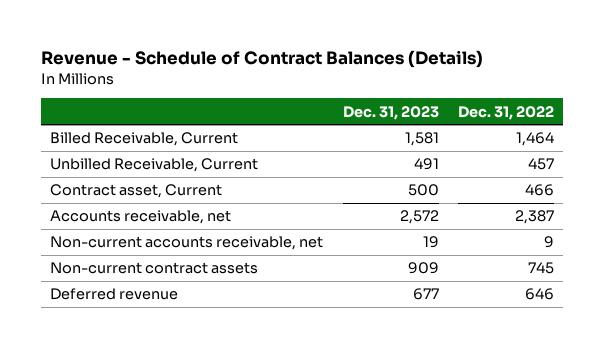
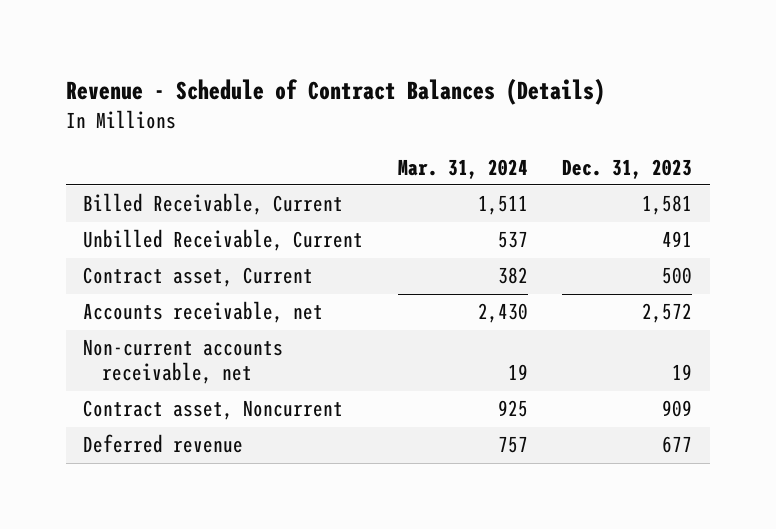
- | Dec. 31, 2023 | Dec. 31, 2022
+ | Mar. 31, 2024 | Dec. 31, 2023
- Non-current contract assets | 909 | 745
+ Contract asset, Noncurrent | 925 | 909

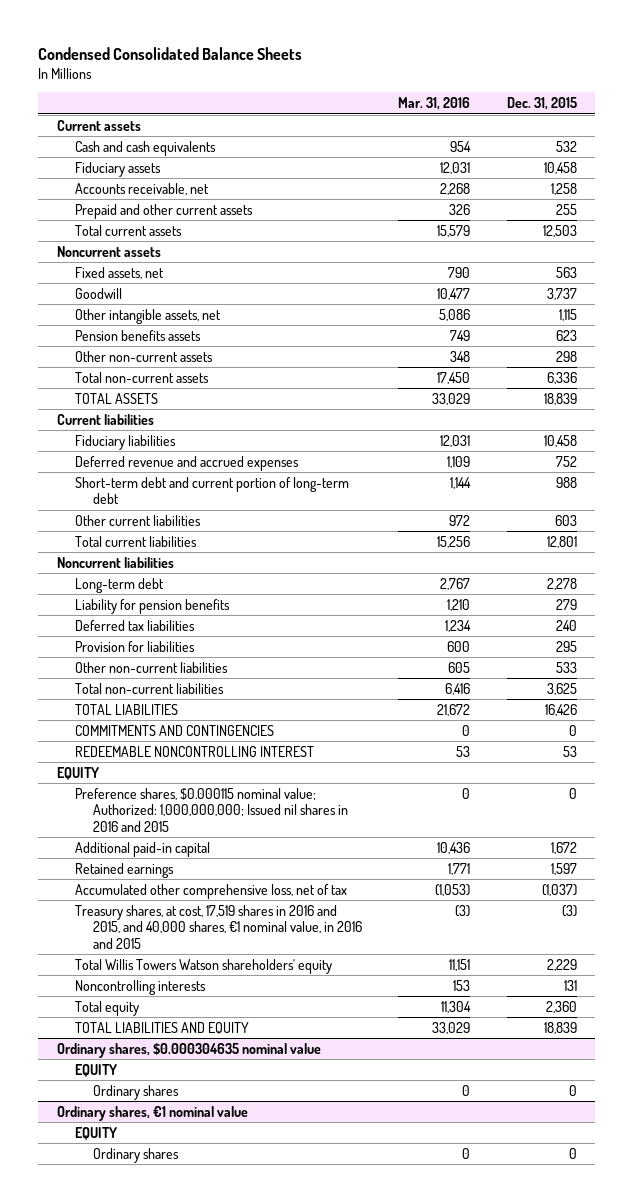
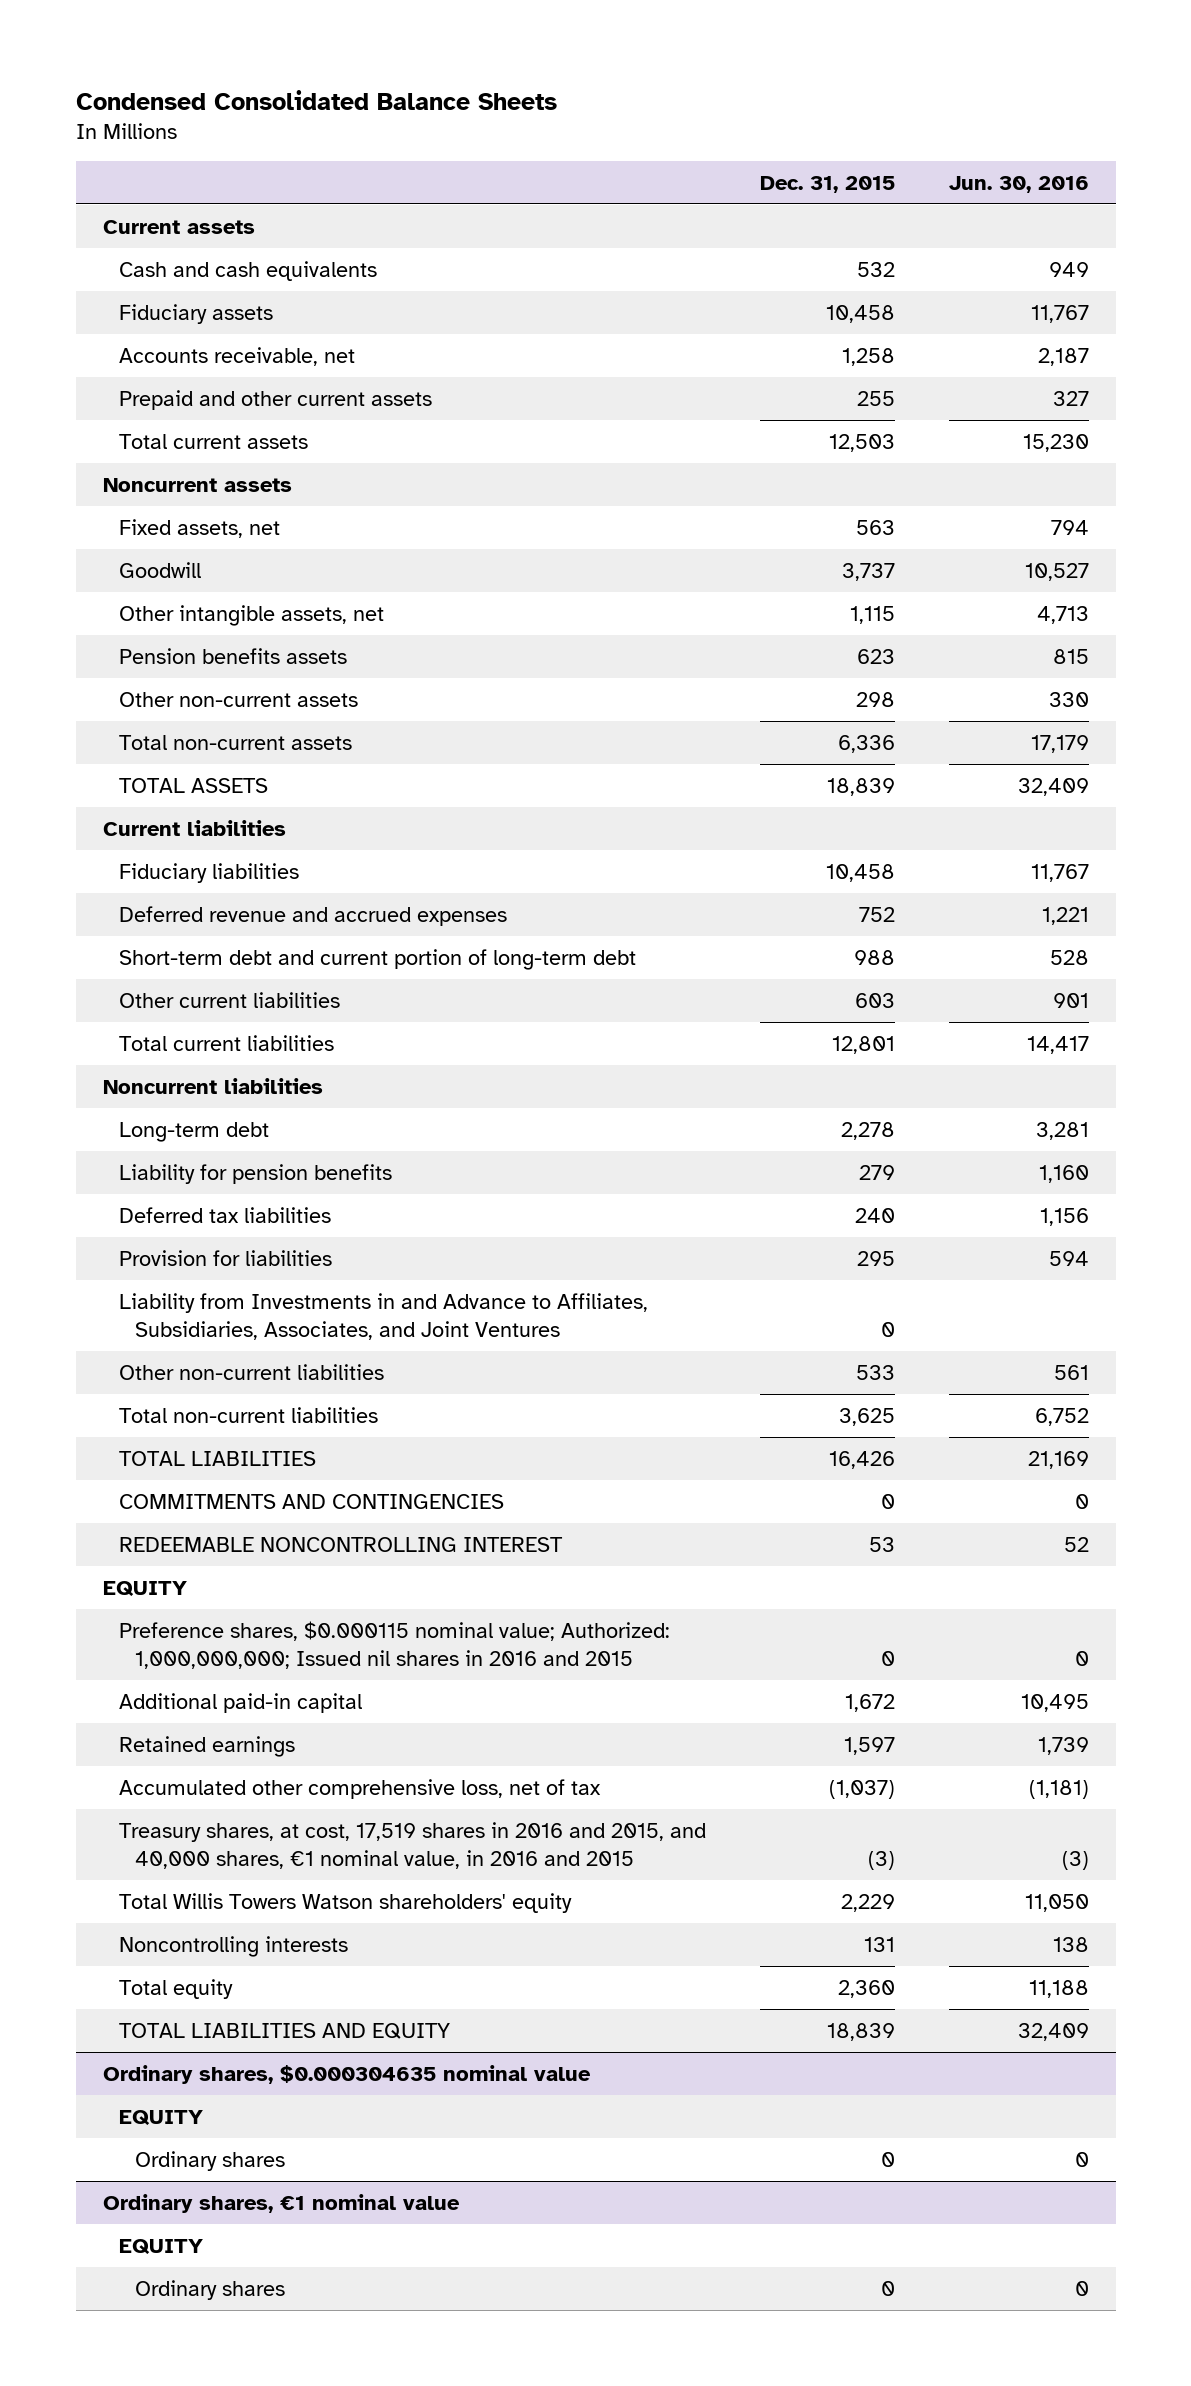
- | Mar. 31, 2016 | Dec. 31, 2015
+ | Dec. 31, 2015 | Jun. 30, 2016
+ Liability from Investments in and Advance to Affiliates, Subsidiaries, Associates, and Joint Ventures | 0 |

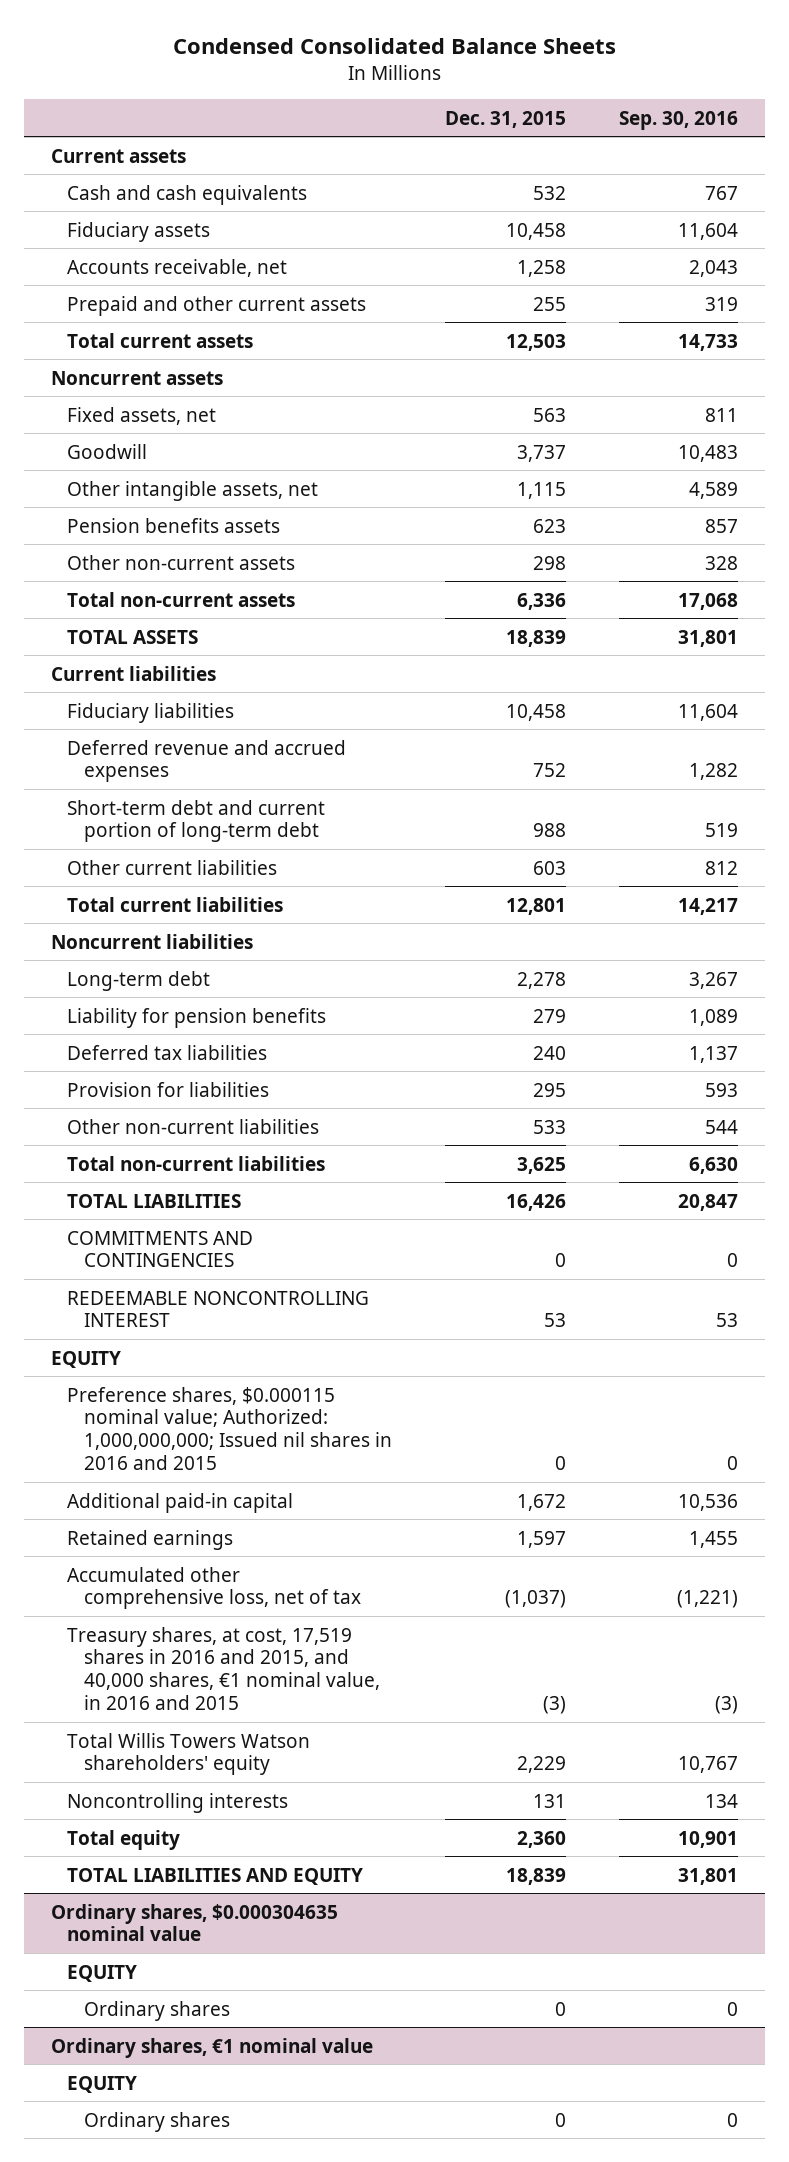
- | Dec. 31, 2015 | Jun. 30, 2016
+ | Dec. 31, 2015 | Sep. 30, 2016
- Liability from Investments in and Advance to Affiliates, Subsidiaries, Associates, and Joint Ventures | 0 |

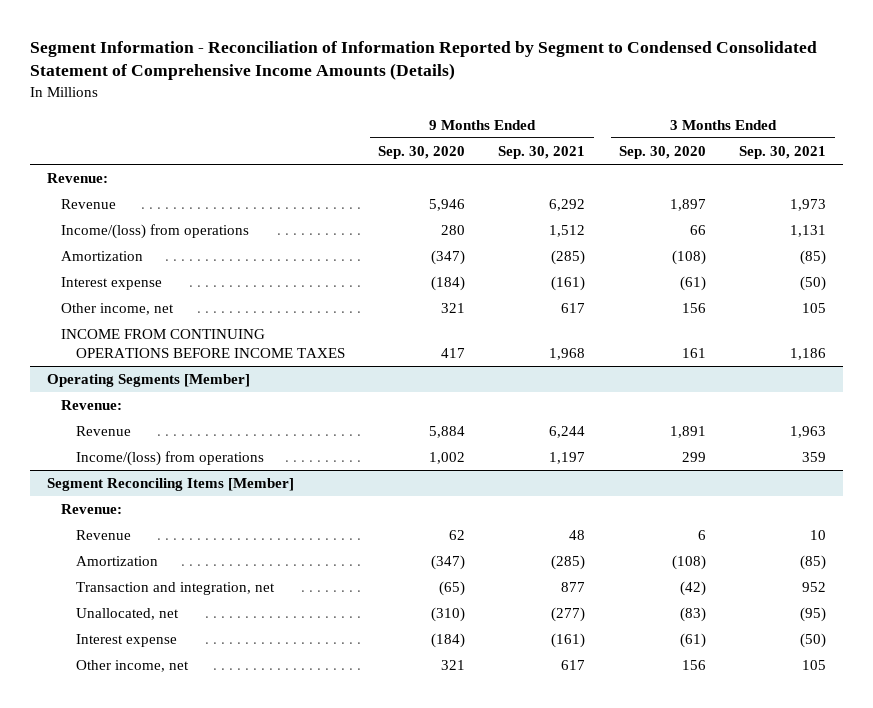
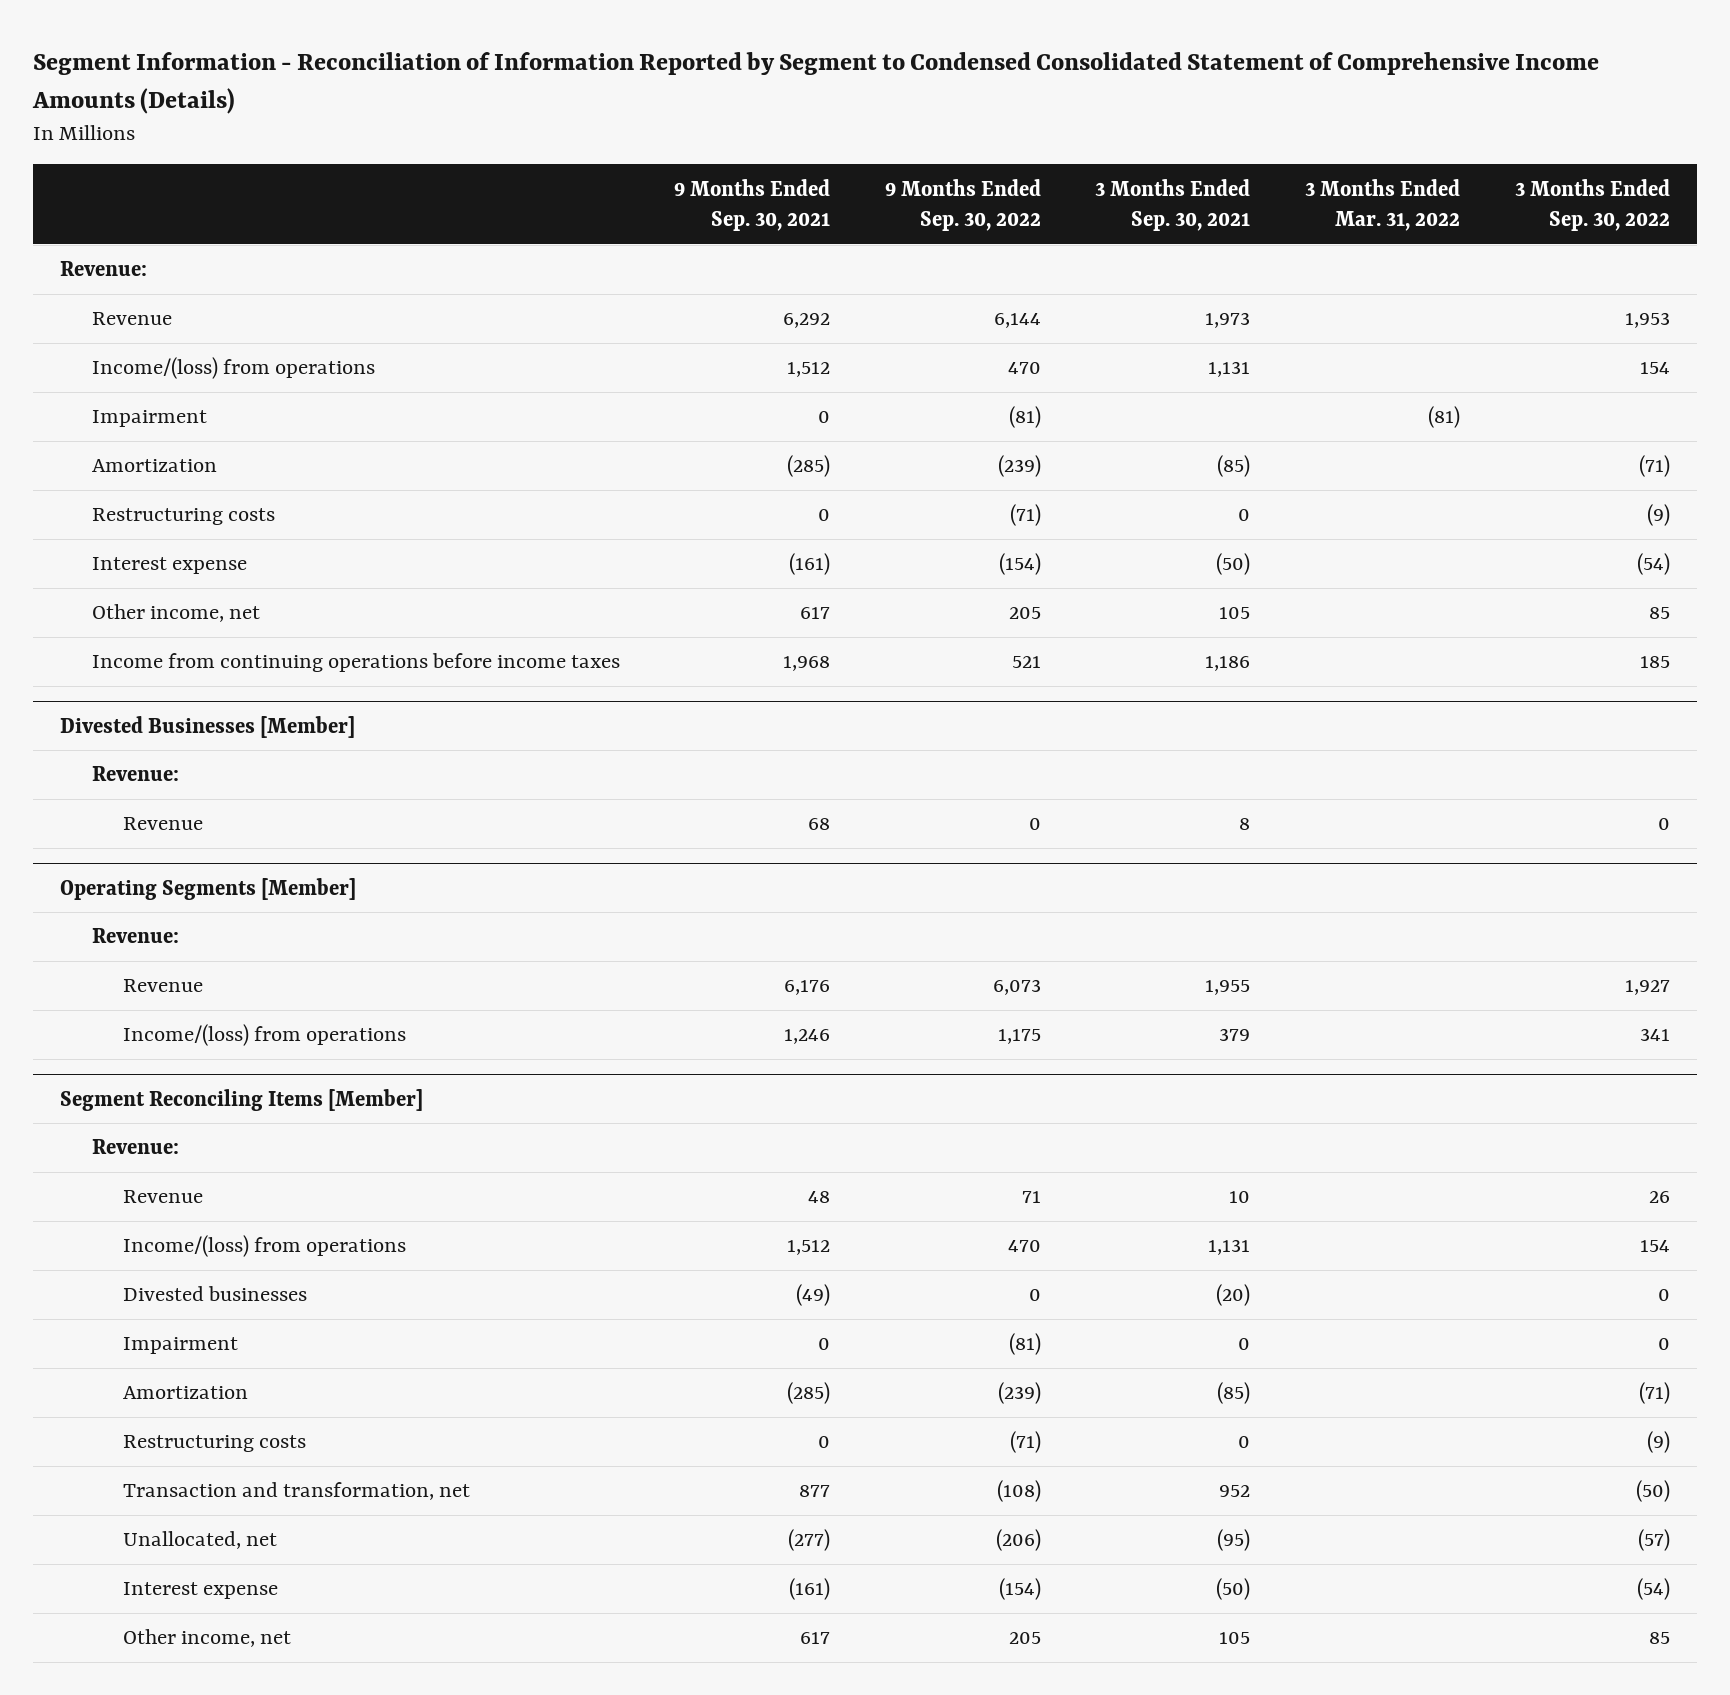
- | 9 Months Ended Sep. 30, 2020 | 9 Months Ended Sep. 30, 2021 | 3 Months Ended Sep. 30, 2020 | 3 Months Ended Sep. 30, 2021
+ | 9 Months Ended Sep. 30, 2021 | 9 Months Ended Sep. 30, 2022 | 3 Months Ended Sep. 30, 2021 | 3 Months Ended Mar. 31, 2022 | 3 Months Ended Sep. 30, 2022
+ Impairment | 0 | (81) | | (81) |
+ Restructuring costs | 0 | (71) | 0 | | (9)
- INCOME FROM CONTINUING OPERATIONS BEFORE INCOME TAXES | 417 | 1,968 | 161 | 1,186
+ Income from continuing operations before income taxes | 1,968 | 521 | 1,186 | | 185
+ Divested Businesses [Member]
+ Revenue:
+ Revenue | 68 | 0 | 8 | | 0
@ Operating Segments [Member]
- Revenue | 5,884 | 6,244 | 1,891 | 1,963
- Income/(loss) from operations | 1,002 | 1,197 | 299 | 359
+ Revenue | 6,176 | 6,073 | 1,955 | | 1,927
+ Income/(loss) from operations | 1,246 | 1,175 | 379 | | 341
@ Segment Reconciling Items [Member]
+ Income/(loss) from operations | 1,512 | 470 | 1,131 | | 154
+ Divested businesses | (49) | 0 | (20) | | 0
+ Impairment | 0 | (81) | 0 | | 0
- Transaction and integration, net | (65) | 877 | (42) | 952
+ Restructuring costs | 0 | (71) | 0 | | (9)
+ Transaction and transformation, net | 877 | (108) | 952 | | (50)

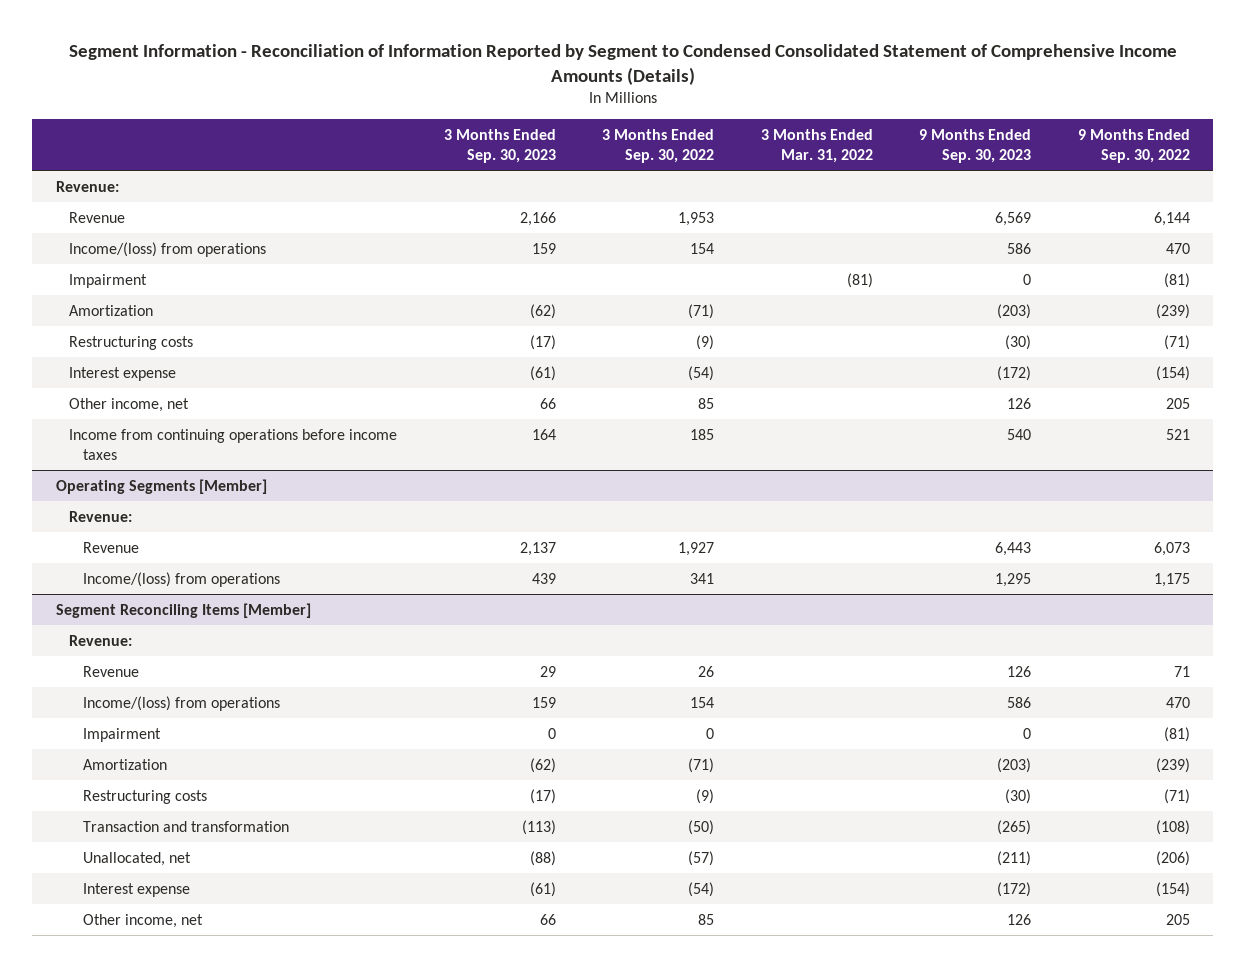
- | 9 Months Ended Sep. 30, 2021 | 9 Months Ended Sep. 30, 2022 | 3 Months Ended Sep. 30, 2021 | 3 Months Ended Mar. 31, 2022 | 3 Months Ended Sep. 30, 2022
+ | 3 Months Ended Sep. 30, 2023 | 3 Months Ended Sep. 30, 2022 | 3 Months Ended Mar. 31, 2022 | 9 Months Ended Sep. 30, 2023 | 9 Months Ended Sep. 30, 2022
- Divested Businesses [Member]
- Revenue:
- Revenue | 68 | 0 | 8 | | 0
@ Segment Reconciling Items [Member]
- Divested businesses | (49) | 0 | (20) | | 0
- Transaction and transformation, net | 877 | (108) | 952 | | (50)
+ Transaction and transformation | (113) | (50) | | (265) | (108)

